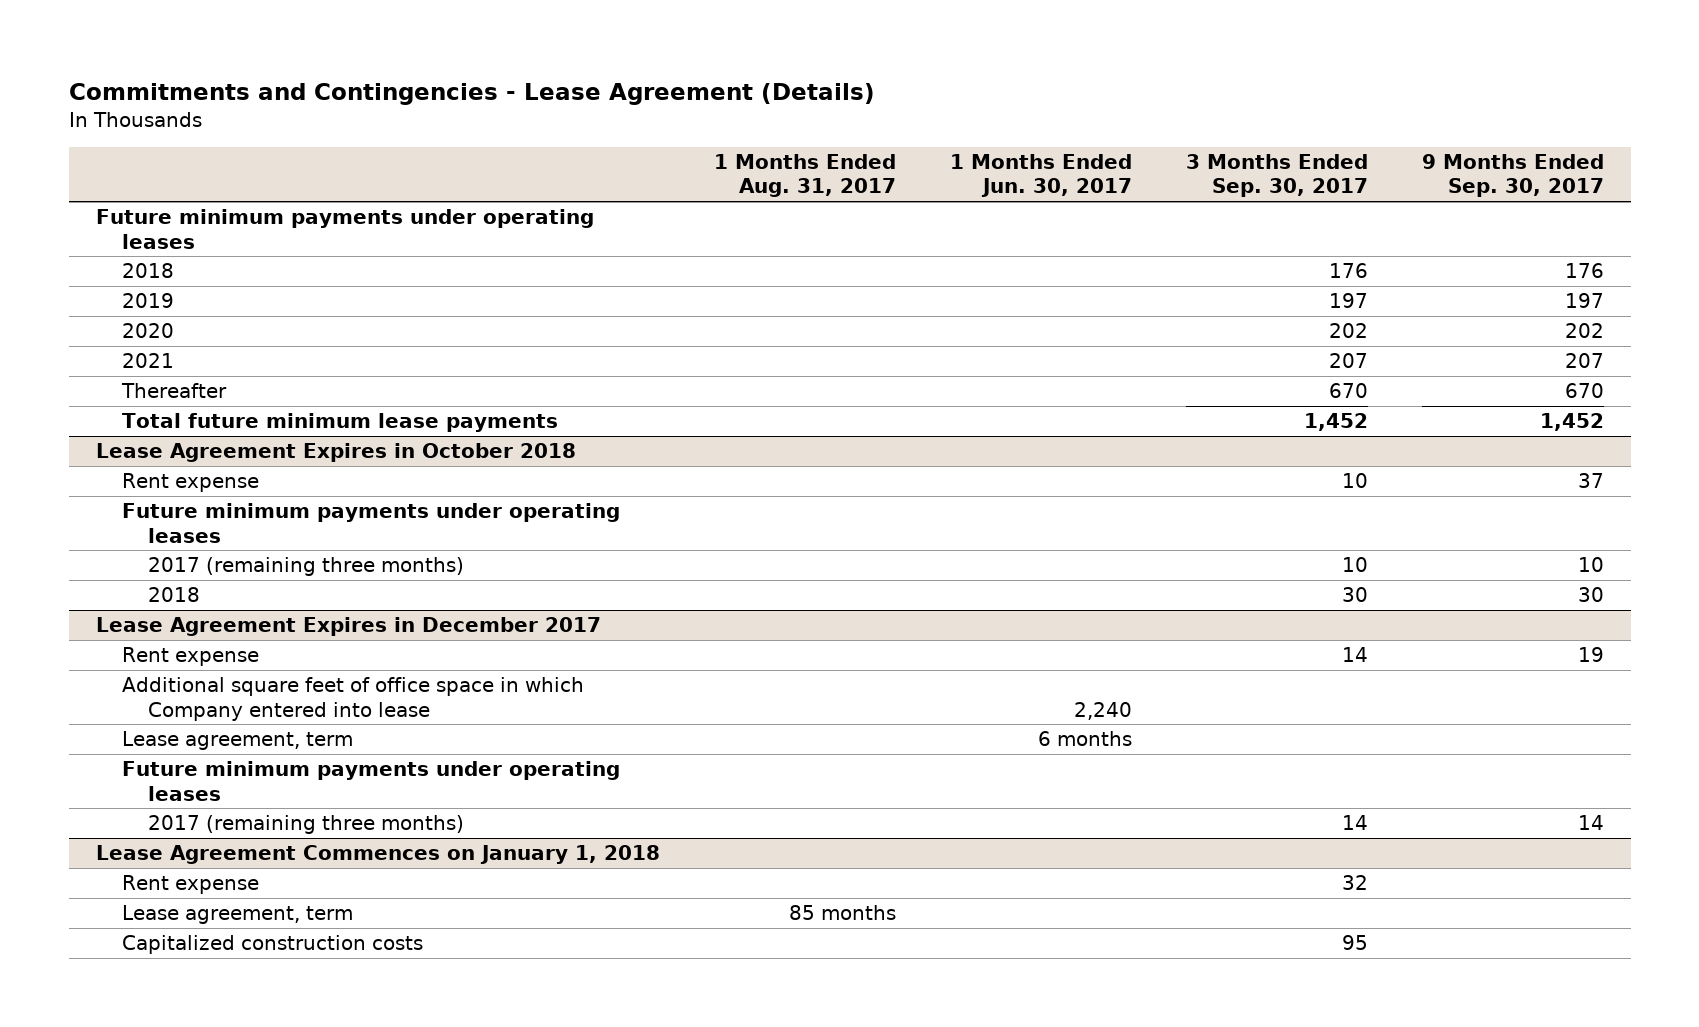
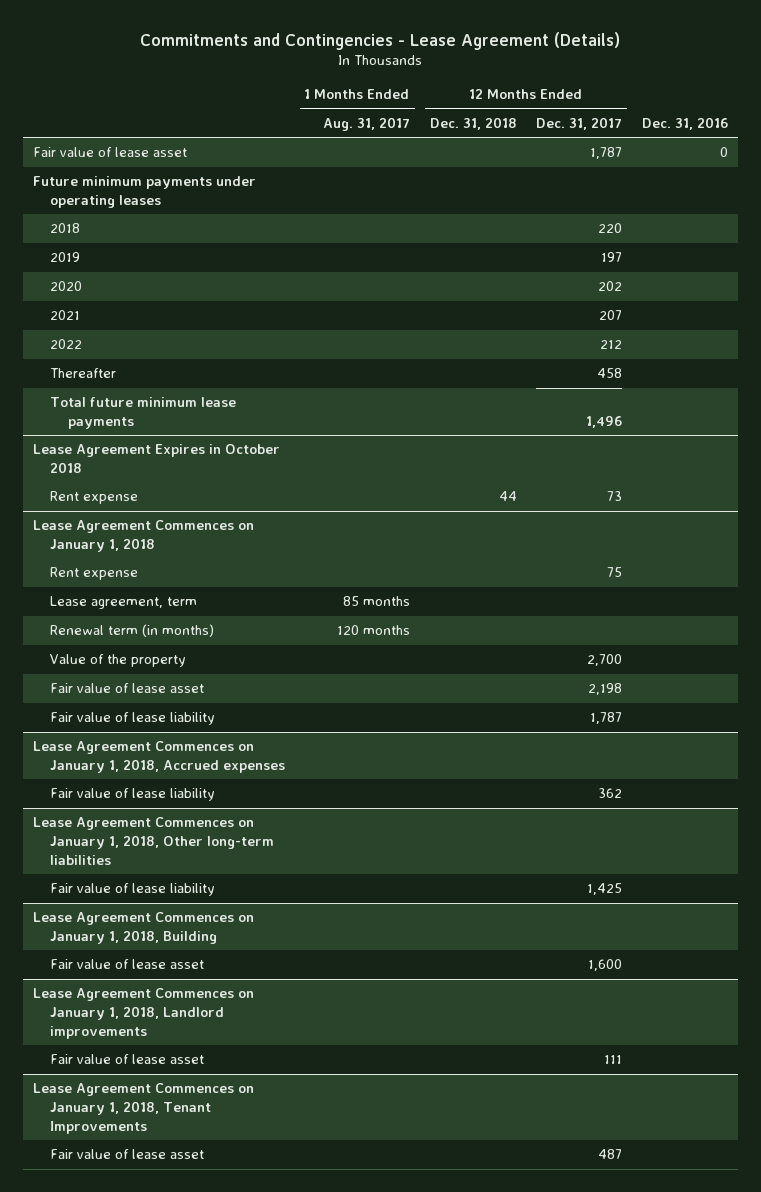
- | 1 Months Ended Aug. 31, 2017 | 1 Months Ended Jun. 30, 2017 | 3 Months Ended Sep. 30, 2017 | 9 Months Ended Sep. 30, 2017
+ | 1 Months Ended Aug. 31, 2017 | 12 Months Ended Dec. 31, 2018 | 12 Months Ended Dec. 31, 2017 | Dec. 31, 2016
+ Fair value of lease asset | | | 1,787 | 0
+ 2022 | | | 212 |
@ Lease Agreement Expires in October 2018
- Future minimum payments under operating leases
- 2017 (remaining three months) | | | 10 | 10
- 2018 | | | 30 | 30
- Lease Agreement Expires in December 2017
- Rent expense | | | 14 | 19
- Additional square feet of office space in which Company entered into lease | | 2,240 | |
- Lease agreement, term | | 6 months | |
- Future minimum payments under operating leases
- 2017 (remaining three months) | | | 14 | 14
@ Lease Agreement Commences on January 1, 2018
- Capitalized construction costs | | | 95 |
+ Renewal term (in months) | 120 months | | |
+ Value of the property | | | 2,700 |
+ Fair value of lease asset | | | 2,198 |
+ Fair value of lease liability | | | 1,787 |
+ Lease Agreement Commences on January 1, 2018, Accrued expenses
+ Fair value of lease liability | | | 362 |
+ Lease Agreement Commences on January 1, 2018, Other long-term liabilities
+ Fair value of lease liability | | | 1,425 |
+ Lease Agreement Commences on January 1, 2018, Building
+ Fair value of lease asset | | | 1,600 |
+ Lease Agreement Commences on January 1, 2018, Landlord improvements
+ Fair value of lease asset | | | 111 |
+ Lease Agreement Commences on January 1, 2018, Tenant Improvements
+ Fair value of lease asset | | | 487 |

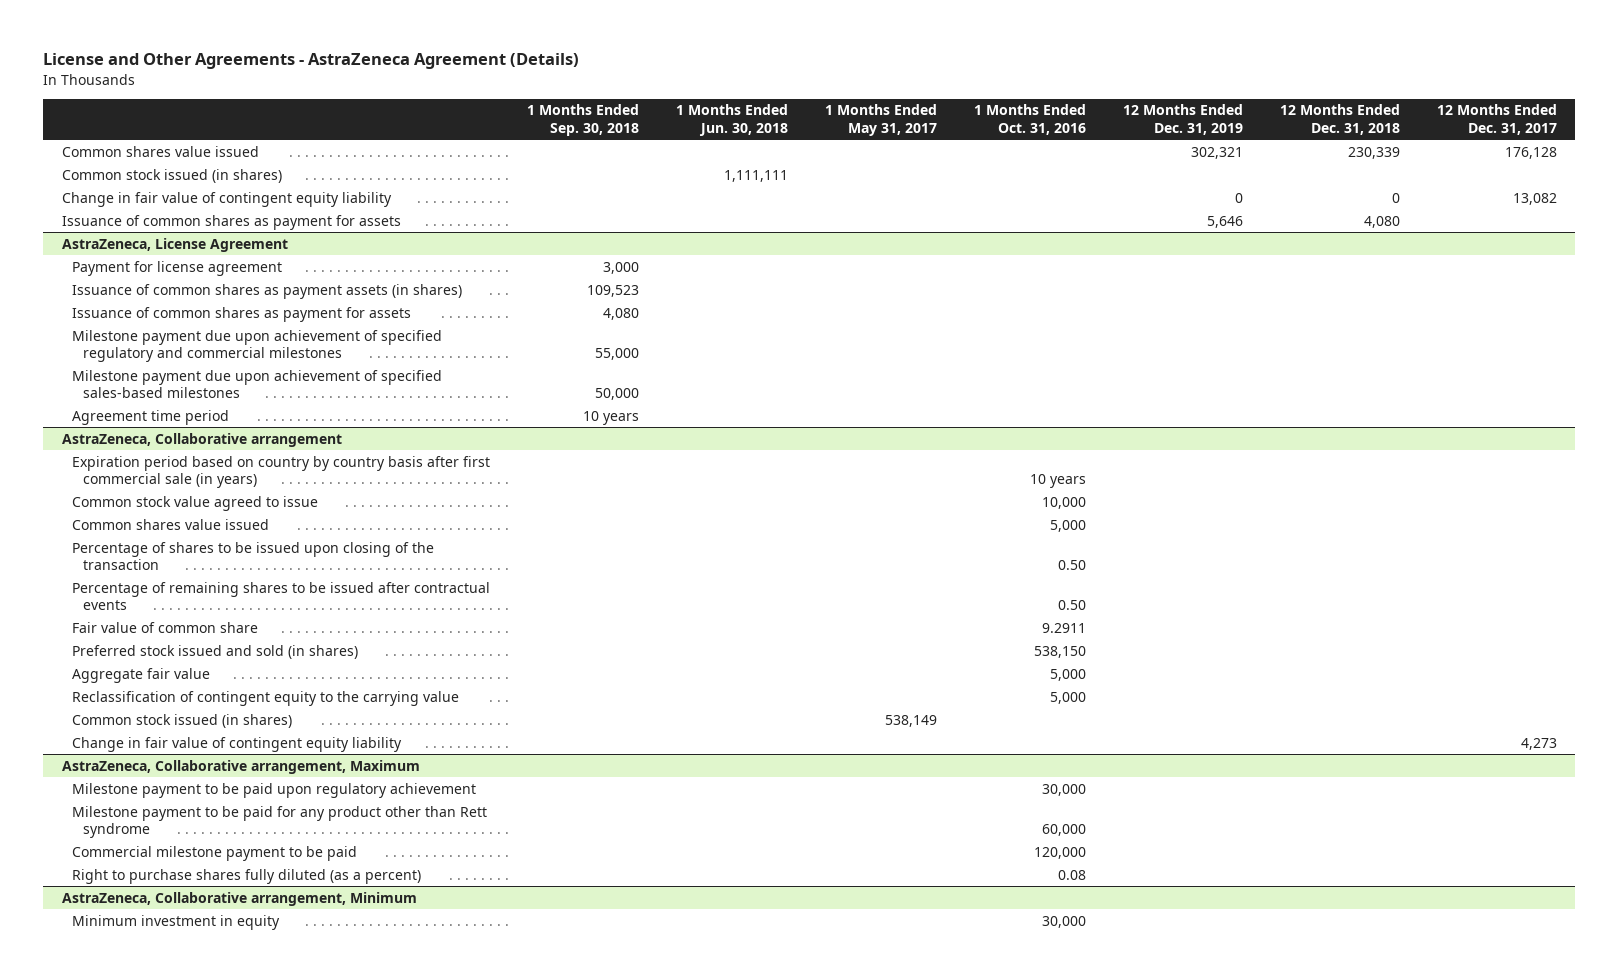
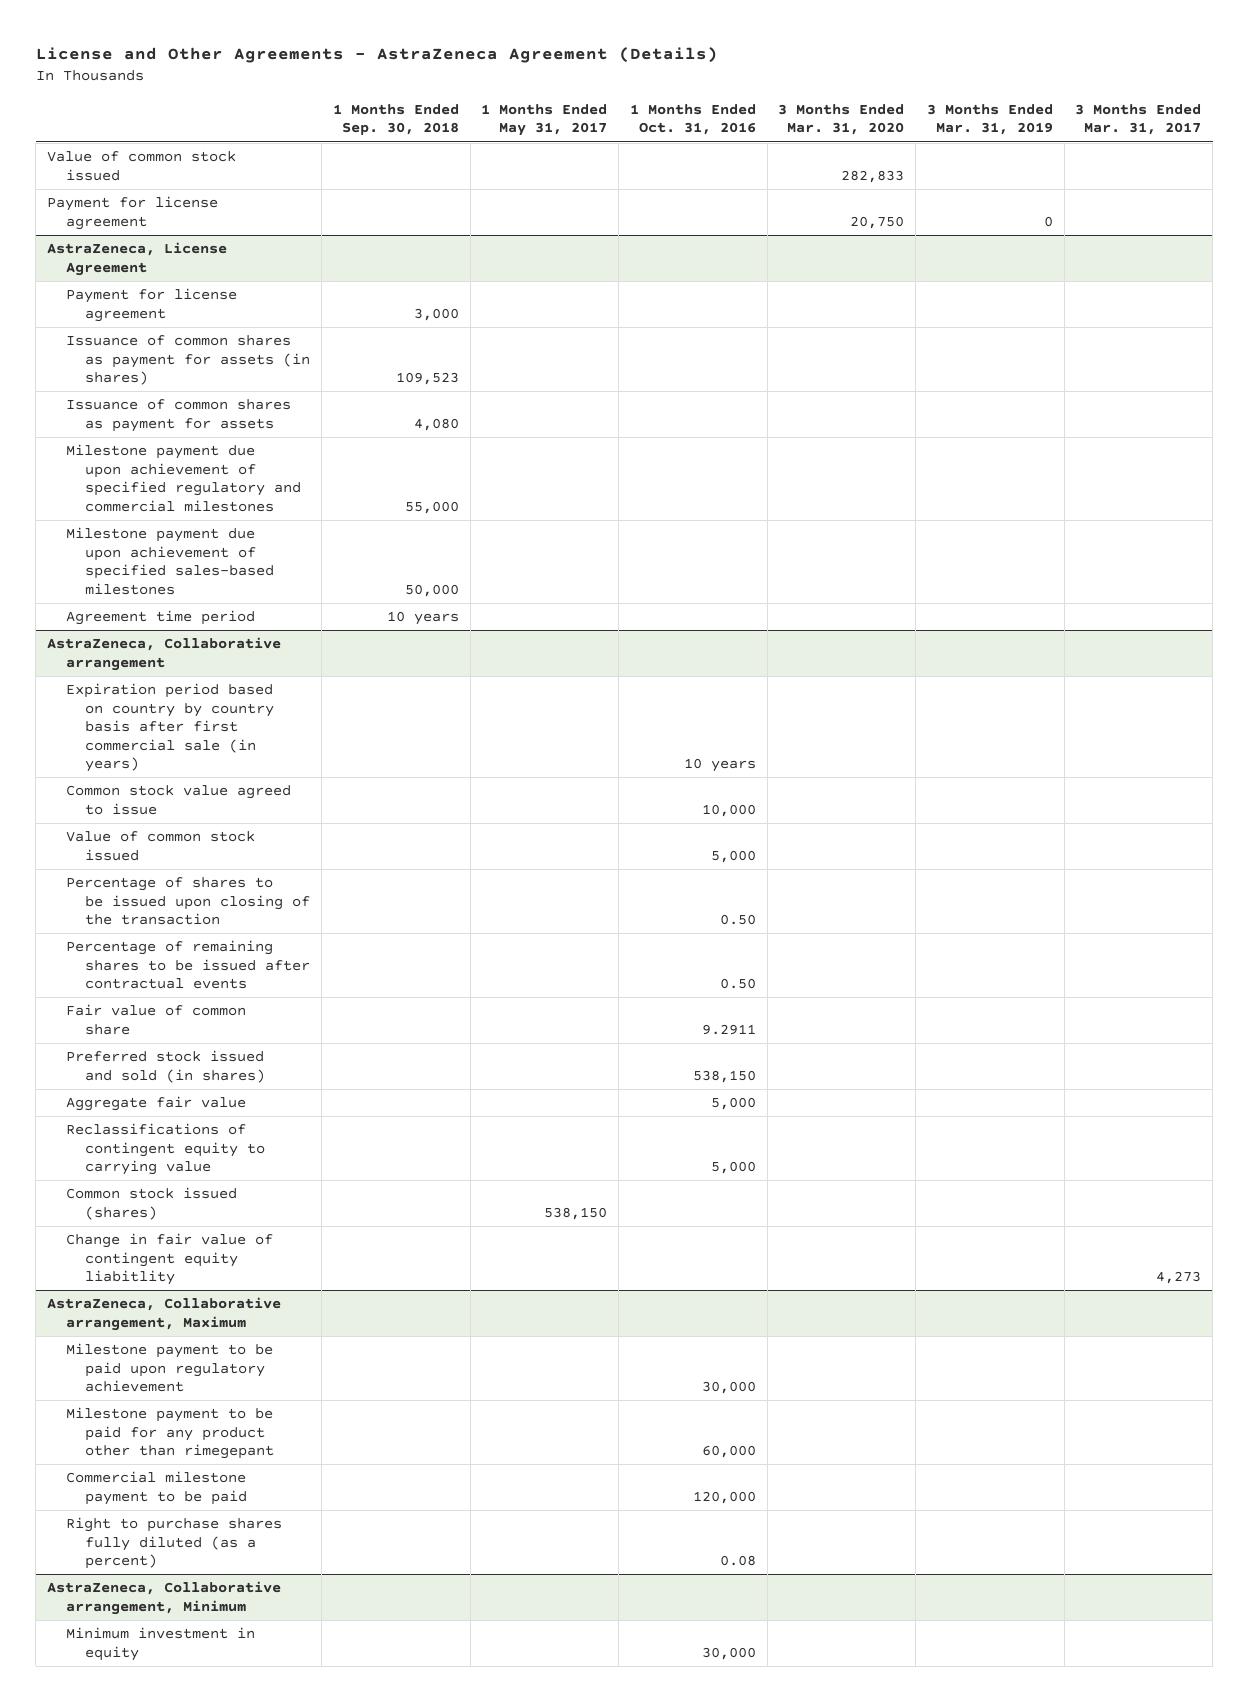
- | 1 Months Ended Sep. 30, 2018 | 1 Months Ended Jun. 30, 2018 | 1 Months Ended May 31, 2017 | 1 Months Ended Oct. 31, 2016 | 12 Months Ended Dec. 31, 2019 | 12 Months Ended Dec. 31, 2018 | 12 Months Ended Dec. 31, 2017
+ | 1 Months Ended Sep. 30, 2018 | 1 Months Ended May 31, 2017 | 1 Months Ended Oct. 31, 2016 | 3 Months Ended Mar. 31, 2020 | 3 Months Ended Mar. 31, 2019 | 3 Months Ended Mar. 31, 2017
- Common shares value issued | | | | | 302,321 | 230,339 | 176,128
- Common stock issued (in shares) | | 1,111,111 | | | | |
- Change in fair value of contingent equity liability | | | | | 0 | 0 | 13,082
- Issuance of common shares as payment for assets | | | | | 5,646 | 4,080 |
+ Value of common stock issued | | | | 282,833 | |
+ Payment for license agreement | | | | 20,750 | 0 |
@ AstraZeneca, License Agreement
- Issuance of common shares as payment assets (in shares) | 109,523 | | | | | |
+ Issuance of common shares as payment for assets (in shares) | 109,523 | | | | |
@ AstraZeneca, Collaborative arrangement
- Common shares value issued | | | | 5,000 | | |
+ Value of common stock issued | | | 5,000 | | |
- Reclassification of contingent equity to the carrying value | | | | 5,000 | | |
- Common stock issued (in shares) | | | 538,149 | | | |
- Change in fair value of contingent equity liability | | | | | | | 4,273
+ Reclassifications of contingent equity to carrying value | | | 5,000 | | |
+ Common stock issued (shares) | | 538,150 | | | |
+ Change in fair value of contingent equity liabitlity | | | | | | 4,273
@ AstraZeneca, Collaborative arrangement, Maximum
- Milestone payment to be paid for any product other than Rett syndrome | | | | 60,000 | | |
+ Milestone payment to be paid for any product other than rimegepant | | | 60,000 | | |

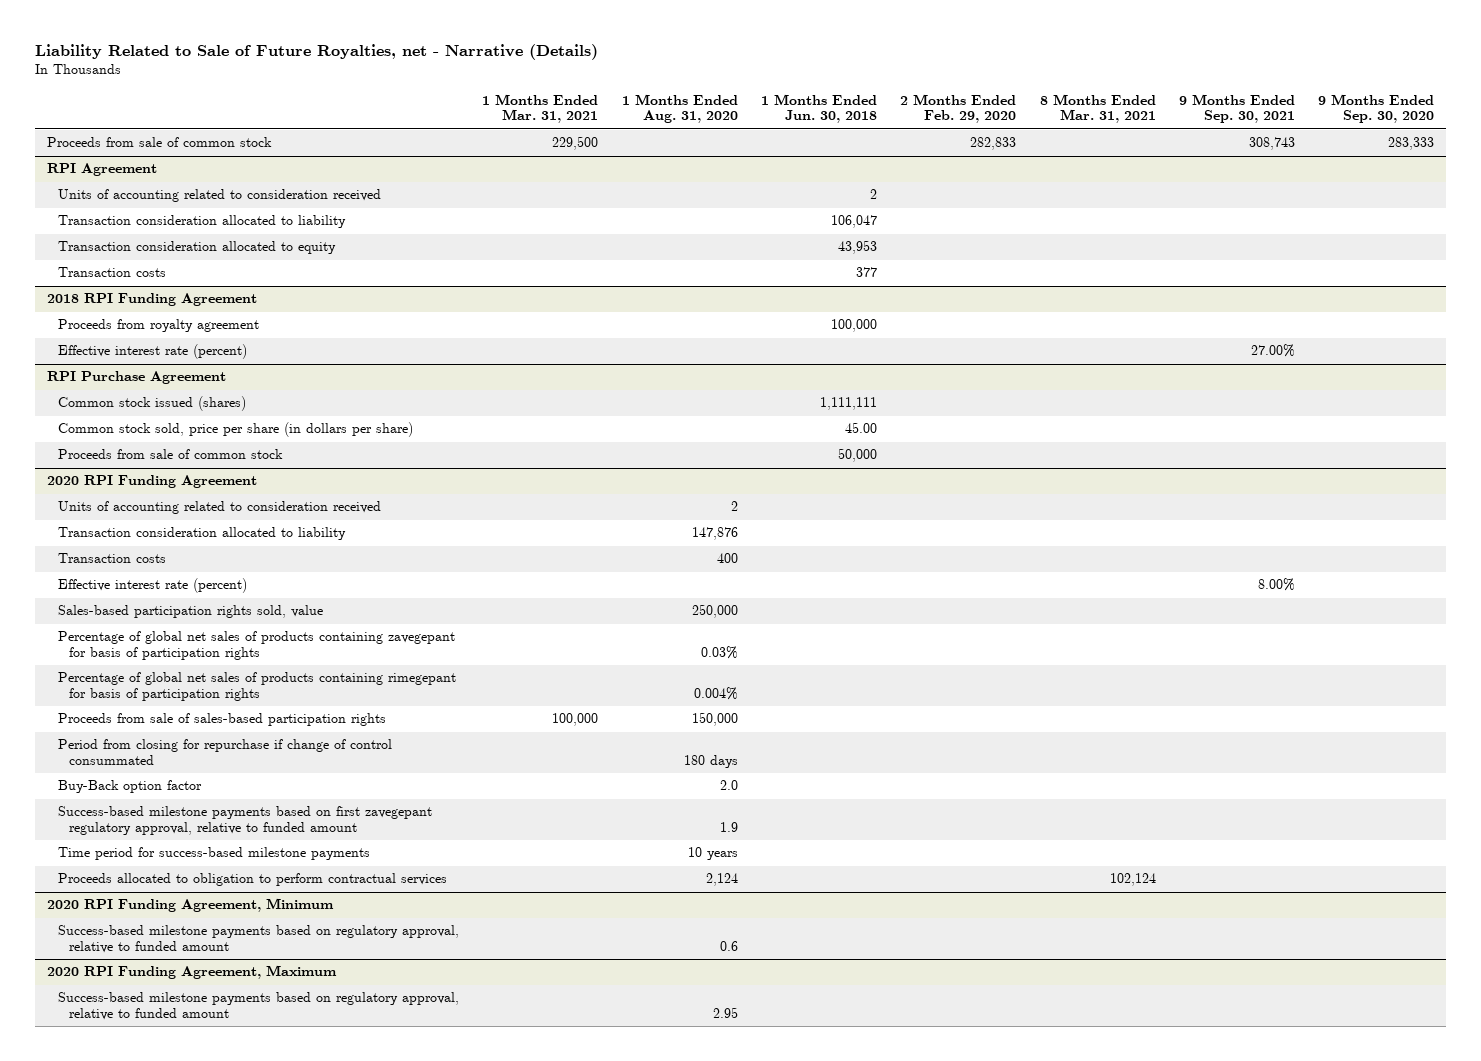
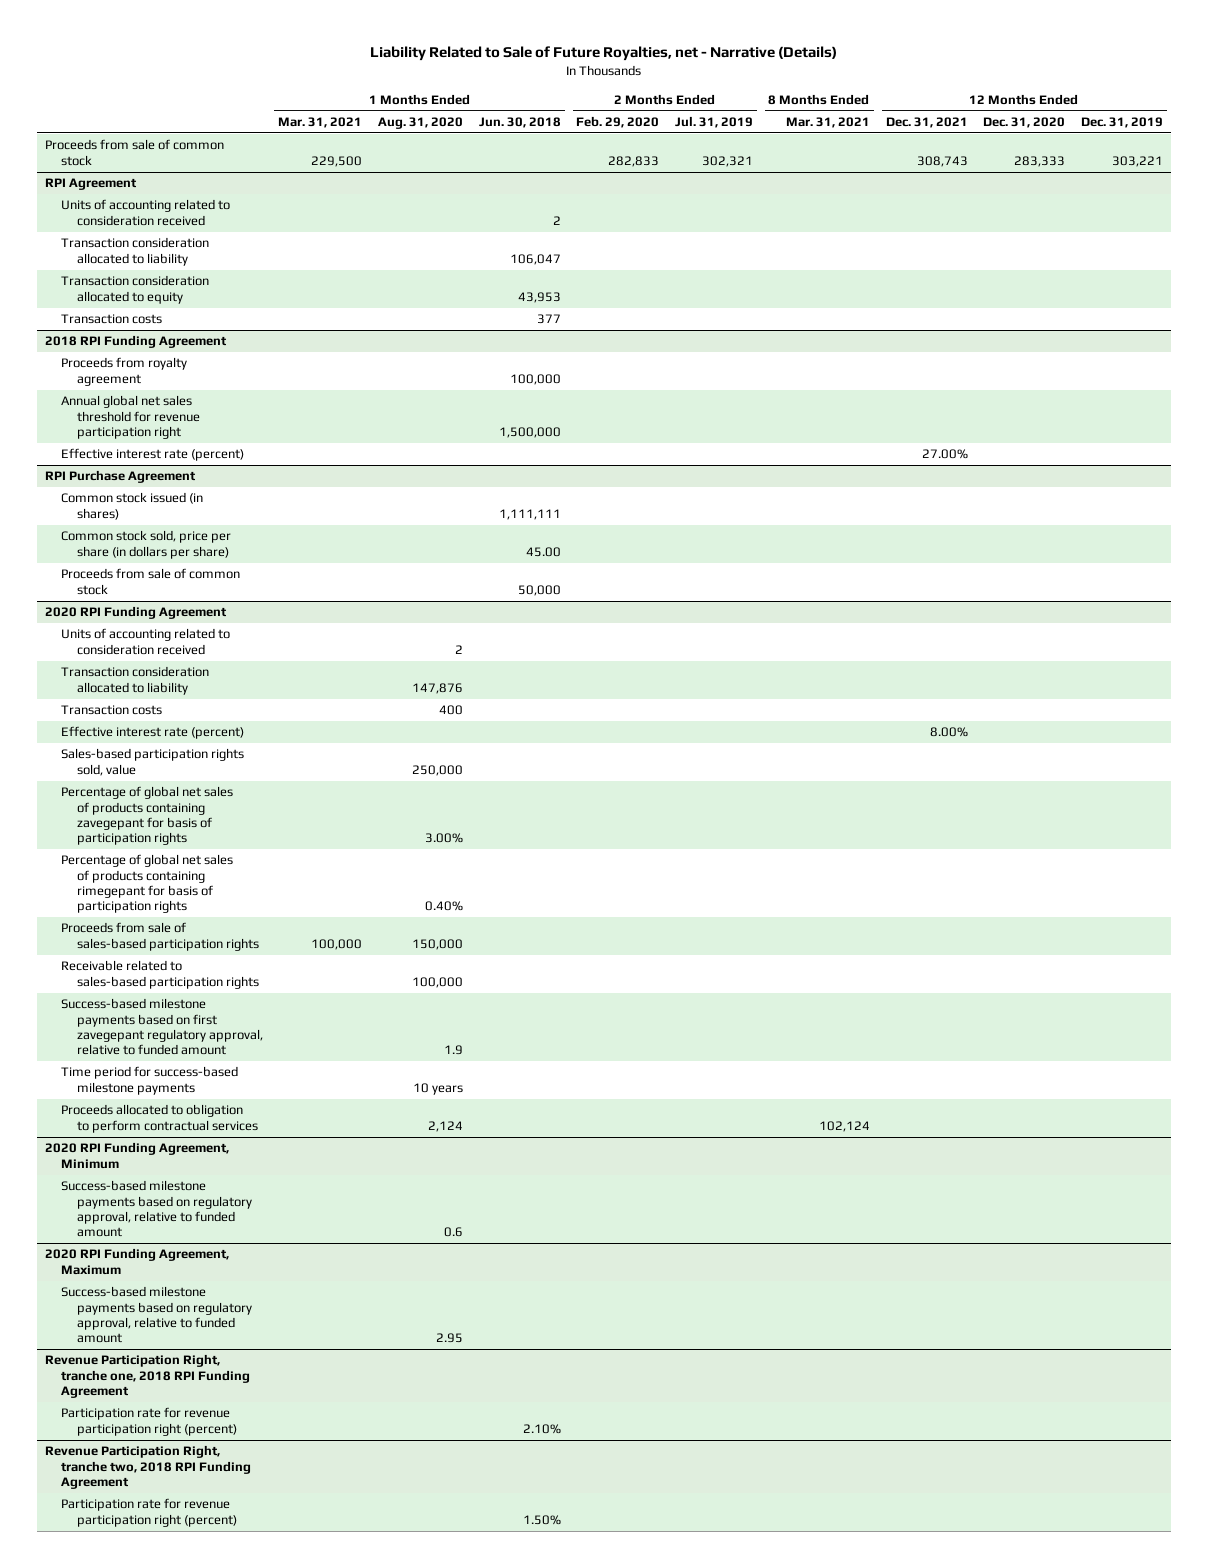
- | 1 Months Ended Mar. 31, 2021 | 1 Months Ended Aug. 31, 2020 | 1 Months Ended Jun. 30, 2018 | 2 Months Ended Feb. 29, 2020 | 8 Months Ended Mar. 31, 2021 | 9 Months Ended Sep. 30, 2021 | 9 Months Ended Sep. 30, 2020
+ | 1 Months Ended Mar. 31, 2021 | 1 Months Ended Aug. 31, 2020 | 1 Months Ended Jun. 30, 2018 | 2 Months Ended Feb. 29, 2020 | 2 Months Ended Jul. 31, 2019 | 8 Months Ended Mar. 31, 2021 | 12 Months Ended Dec. 31, 2021 | 12 Months Ended Dec. 31, 2020 | 12 Months Ended Dec. 31, 2019
@ 2018 RPI Funding Agreement
+ Annual global net sales threshold for revenue participation right | | | 1,500,000 | | | | | |
@ RPI Purchase Agreement
- Common stock issued (shares) | | | 1,111,111 | | | |
+ Common stock issued (in shares) | | | 1,111,111 | | | | | |
@ 2020 RPI Funding Agreement
- Percentage of global net sales of products containing zavegepant for basis of participation rights | | 0.03% | | | | |
- Percentage of global net sales of products containing rimegepant for basis of participation rights | | 0.004% | | | | |
+ Percentage of global net sales of products containing zavegepant for basis of participation rights | | 3.00% | | | | | | |
+ Percentage of global net sales of products containing rimegepant for basis of participation rights | | 0.40% | | | | | | |
- Period from closing for repurchase if change of control consummated | | 180 days | | | | |
- Buy-Back option factor | | 2.0 | | | | |
+ Receivable related to sales-based participation rights | | 100,000 | | | | | | |
+ Revenue Participation Right, tranche one, 2018 RPI Funding Agreement
+ Participation rate for revenue participation right (percent) | | | 2.10% | | | | | |
+ Revenue Participation Right, tranche two, 2018 RPI Funding Agreement
+ Participation rate for revenue participation right (percent) | | | 1.50% | | | | | |

